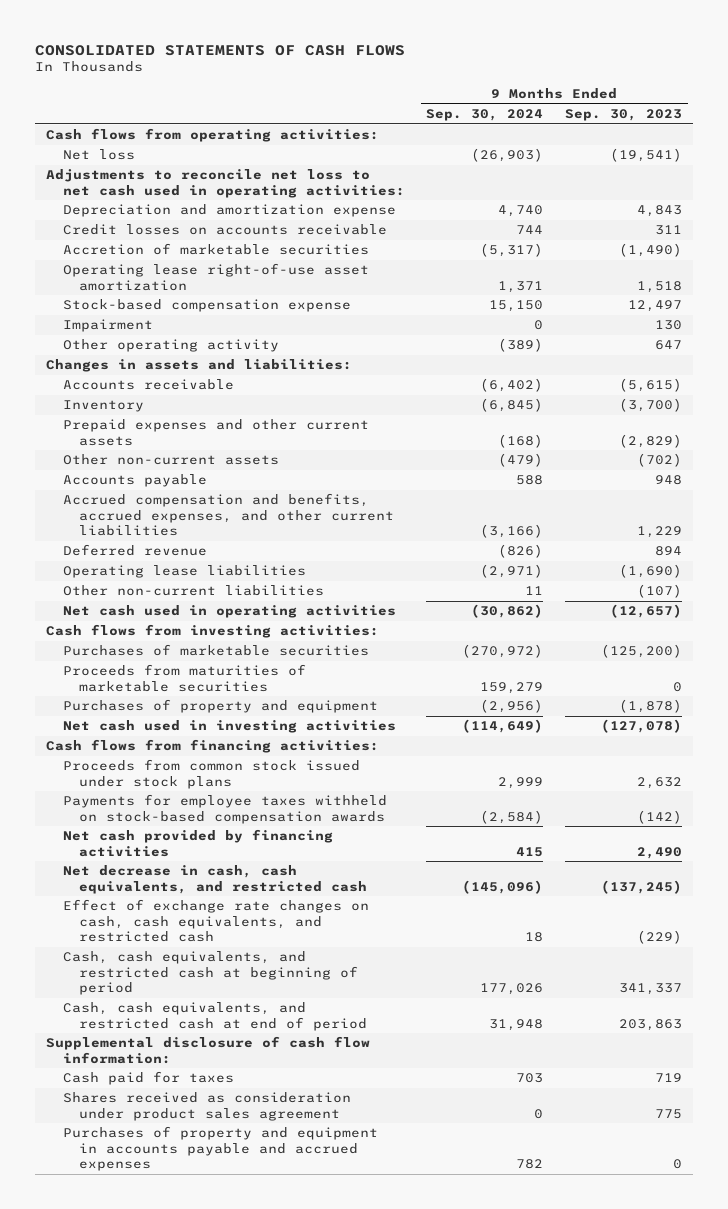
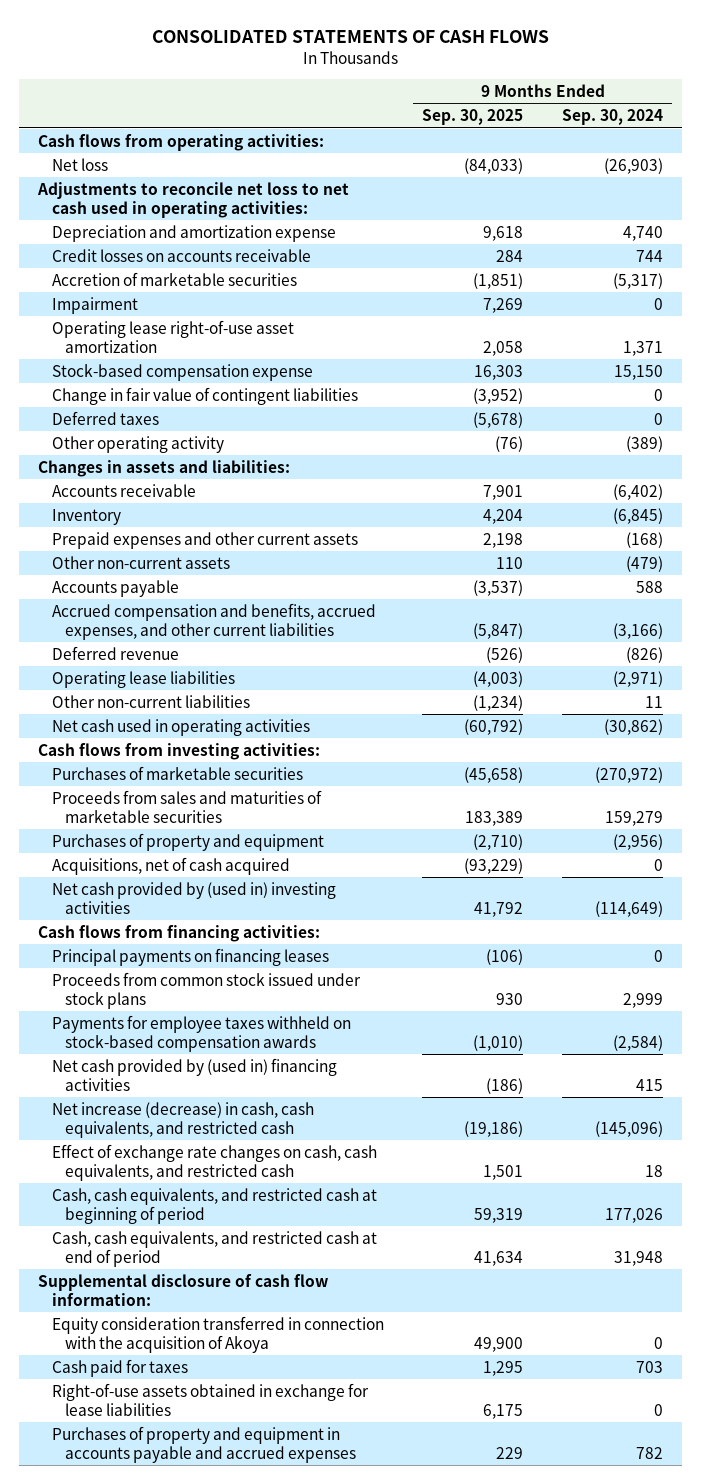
- | 9 Months Ended Sep. 30, 2024 | 9 Months Ended Sep. 30, 2023
+ | 9 Months Ended Sep. 30, 2025 | 9 Months Ended Sep. 30, 2024
moved up: Impairment | 7,269 | 0
+ Change in fair value of contingent liabilities | (3,952) | 0
+ Deferred taxes | (5,678) | 0
- Proceeds from maturities of marketable securities | 159,279 | 0
+ Proceeds from sales and maturities of marketable securities | 183,389 | 159,279
- Net cash used in investing activities | (114,649) | (127,078)
+ Acquisitions, net of cash acquired | (93,229) | 0
+ Net cash provided by (used in) investing activities | 41,792 | (114,649)
+ Principal payments on financing leases | (106) | 0
- Net cash provided by financing activities | 415 | 2,490
- Net decrease in cash, cash equivalents, and restricted cash | (145,096) | (137,245)
+ Net cash provided by (used in) financing activities | (186) | 415
+ Net increase (decrease) in cash, cash equivalents, and restricted cash | (19,186) | (145,096)
+ Equity consideration transferred in connection with the acquisition of Akoya | 49,900 | 0
- Shares received as consideration under product sales agreement | 0 | 775
+ Right-of-use assets obtained in exchange for lease liabilities | 6,175 | 0

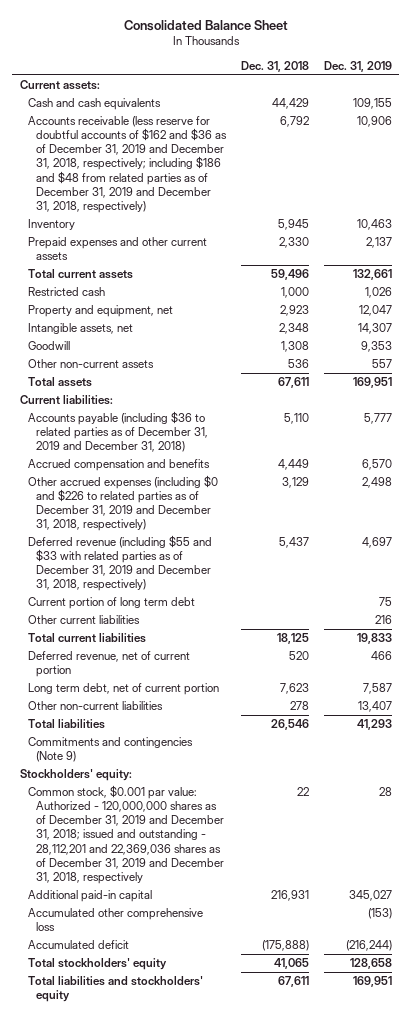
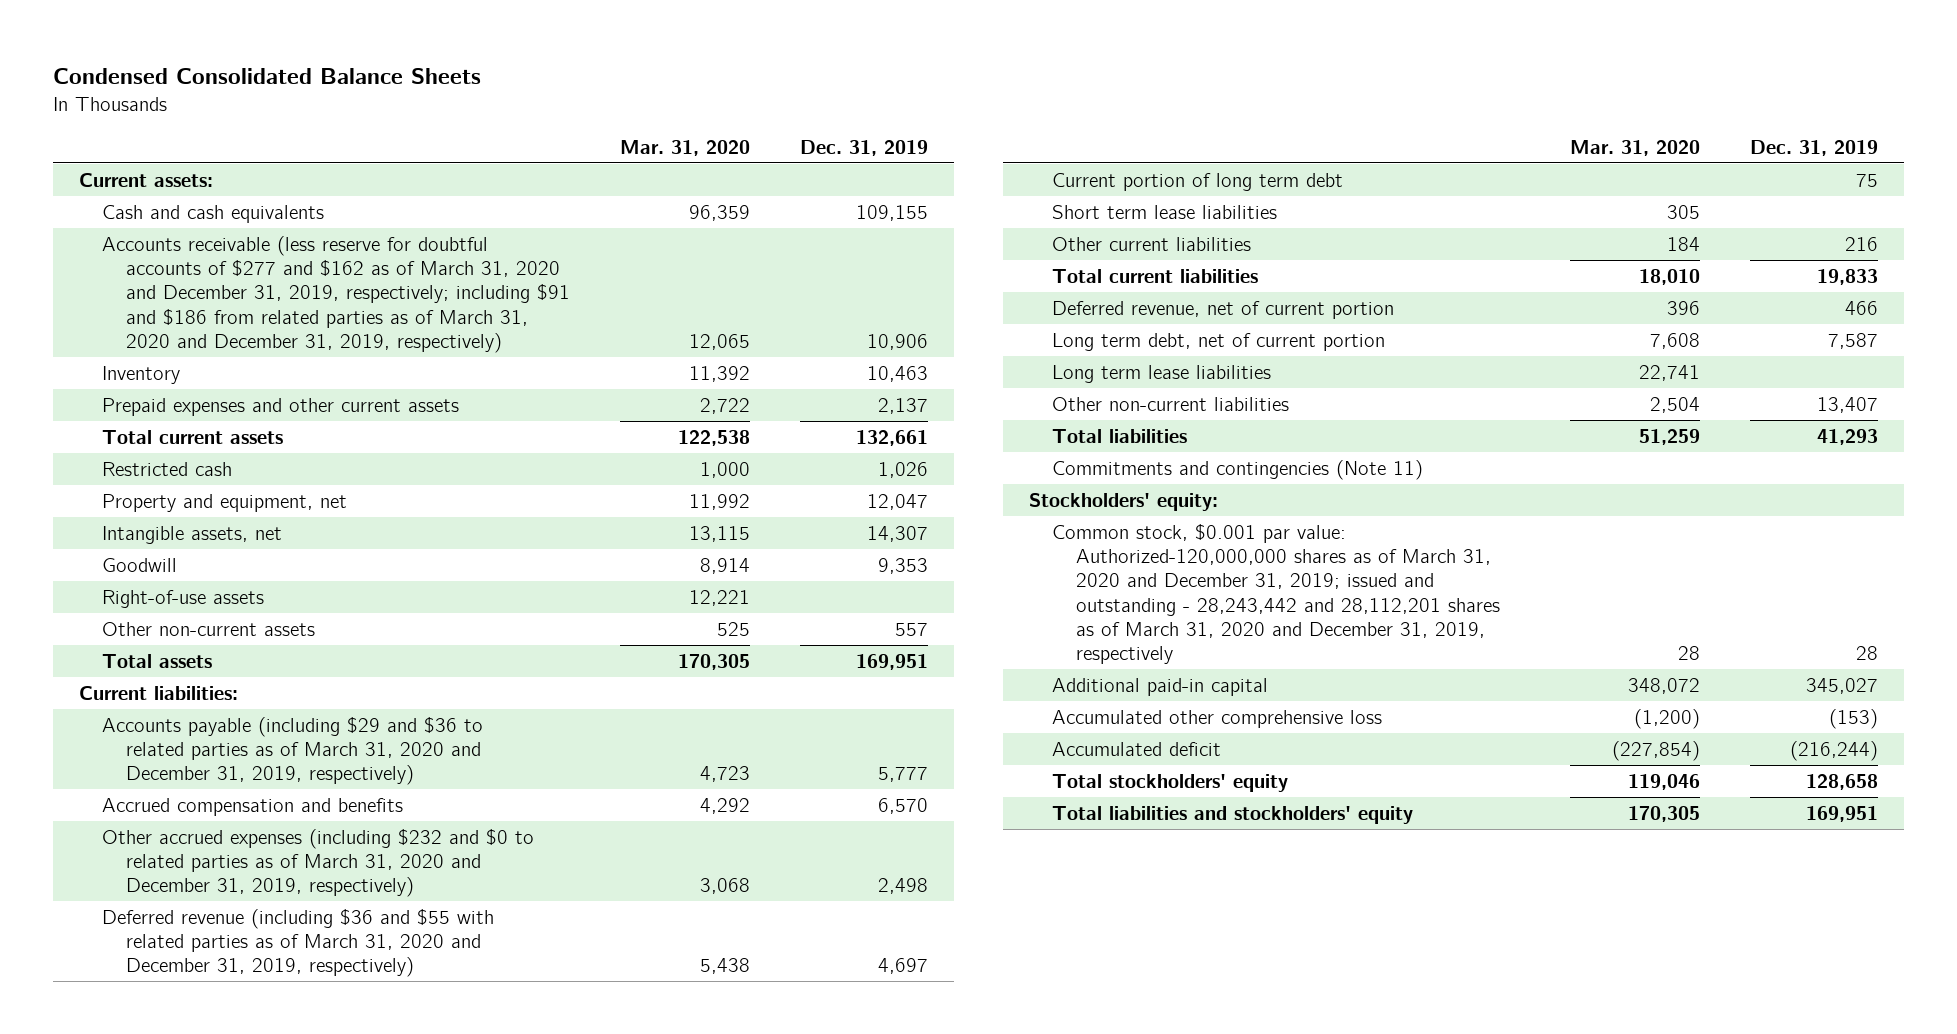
- Consolidated Balance Sheet
+ Condensed Consolidated Balance Sheets
- | Dec. 31, 2018 | Dec. 31, 2019
+ | Mar. 31, 2020 | Dec. 31, 2019
- Accounts receivable (less reserve for doubtful accounts of $162 and $36 as of December 31, 2019 and December 31, 2018, respectively; including $186 and $48 from related parties as of December 31, 2019 and December 31, 2018, respectively) | 6,792 | 10,906
+ Accounts receivable (less reserve for doubtful accounts of $277 and $162 as of March 31, 2020 and December 31, 2019, respectively; including $91 and $186 from related parties as of March 31, 2020 and December 31, 2019, respectively) | 12,065 | 10,906
+ Right-of-use assets | 12,221 |
- Accounts payable (including $36 to related parties as of December 31, 2019 and December 31, 2018) | 5,110 | 5,777
+ Accounts payable (including $29 and $36 to related parties as of March 31, 2020 and December 31, 2019, respectively) | 4,723 | 5,777
- Other accrued expenses (including $0 and $226 to related parties as of December 31, 2019 and December 31, 2018, respectively) | 3,129 | 2,498
- Deferred revenue (including $55 and $33 with related parties as of December 31, 2019 and December 31, 2018, respectively) | 5,437 | 4,697
+ Other accrued expenses (including $232 and $0 to related parties as of March 31, 2020 and December 31, 2019, respectively) | 3,068 | 2,498
+ Deferred revenue (including $36 and $55 with related parties as of March 31, 2020 and December 31, 2019, respectively) | 5,438 | 4,697
+ Short term lease liabilities | 305 |
+ Long term lease liabilities | 22,741 |
- Commitments and contingencies (Note 9)
+ Commitments and contingencies (Note 11)
- Common stock, $0.001 par value: Authorized - 120,000,000 shares as of December 31, 2019 and December 31, 2018; issued and outstanding - 28,112,201 and 22,369,036 shares as of December 31, 2019 and December 31, 2018, respectively | 22 | 28
+ Common stock, $0.001 par value: Authorized-120,000,000 shares as of March 31, 2020 and December 31, 2019; issued and outstanding - 28,243,442 and 28,112,201 shares as of March 31, 2020 and December 31, 2019, respectively | 28 | 28

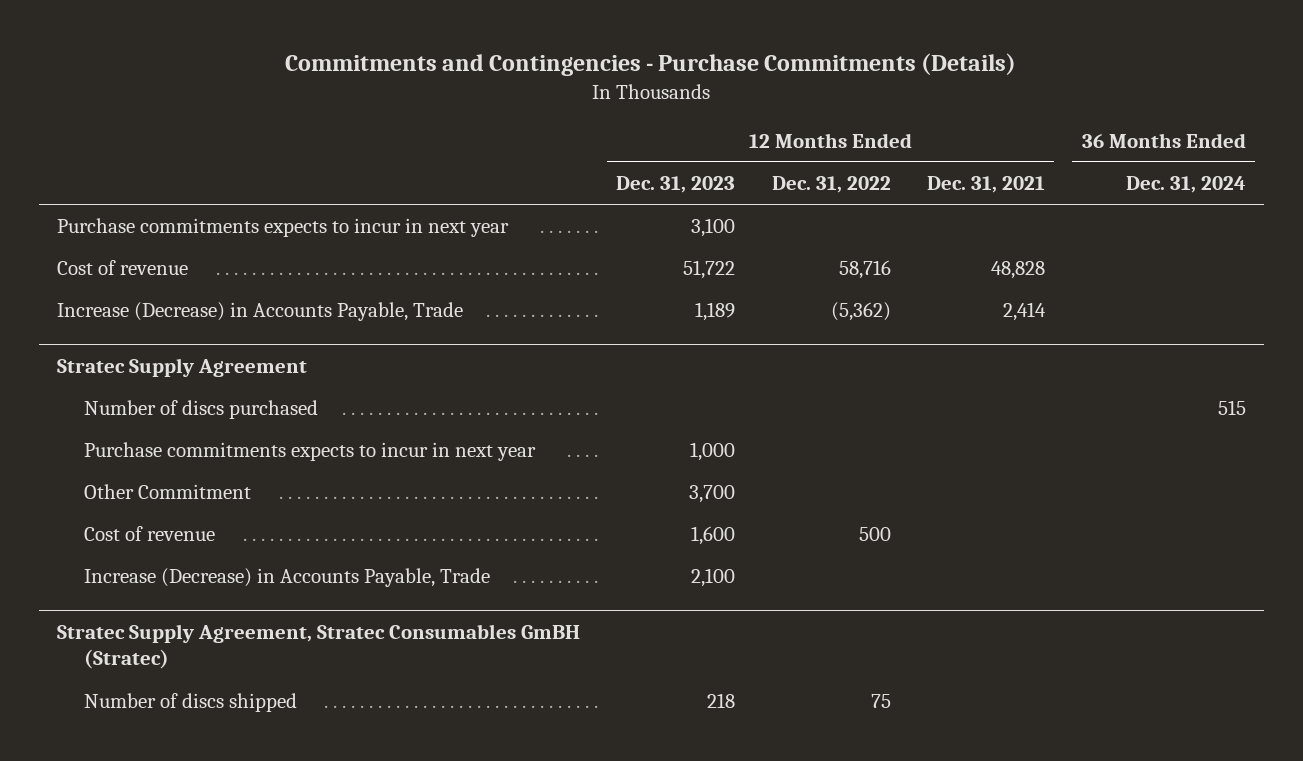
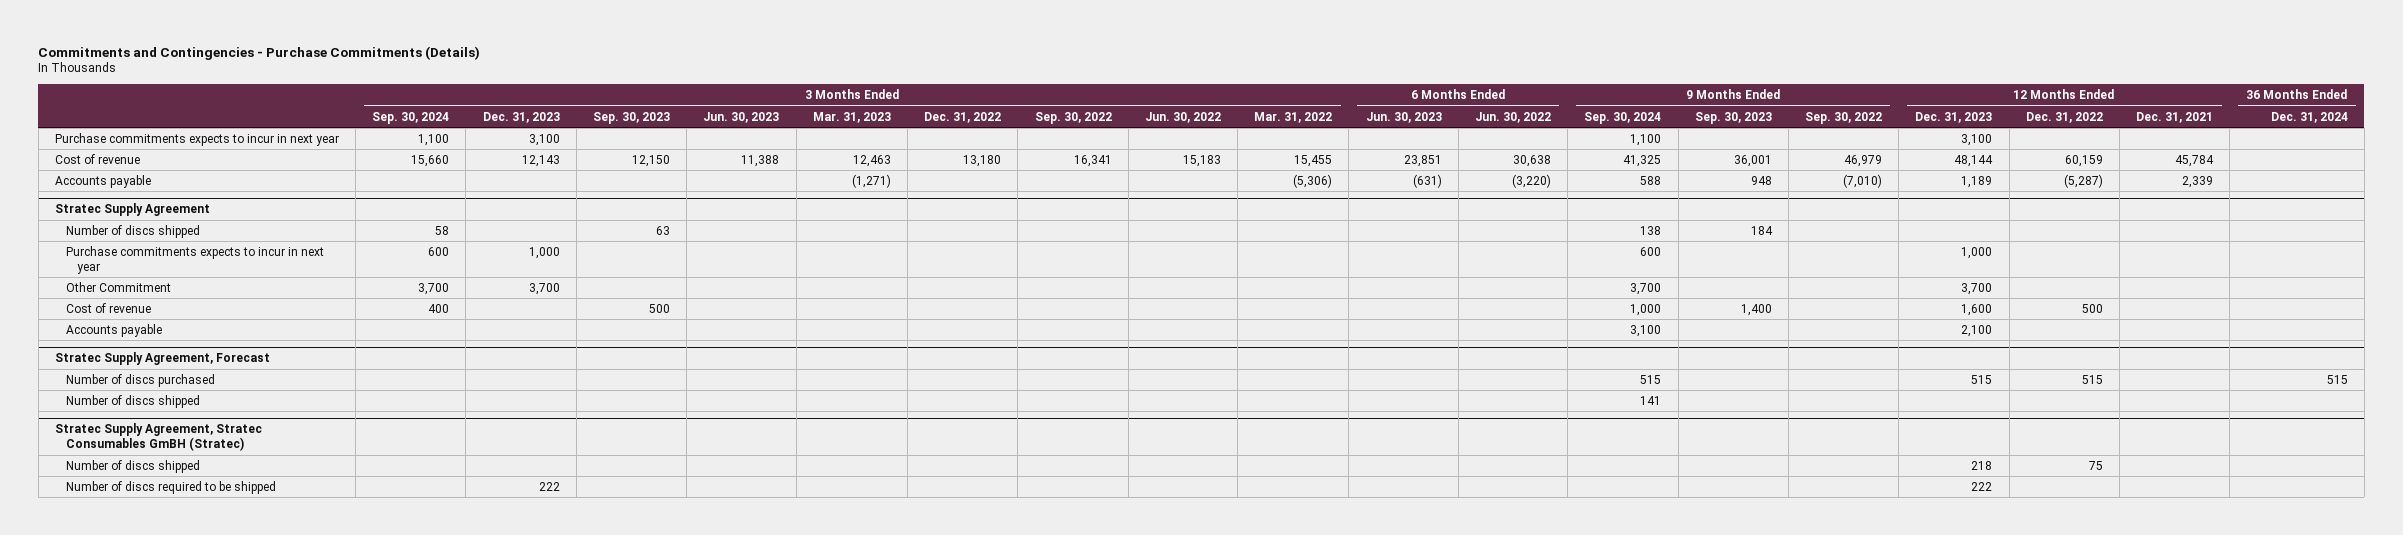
- | 12 Months Ended Dec. 31, 2023 | 12 Months Ended Dec. 31, 2022 | 12 Months Ended Dec. 31, 2021 | 36 Months Ended Dec. 31, 2024
+ | 3 Months Ended Sep. 30, 2024 | 3 Months Ended Dec. 31, 2023 | 3 Months Ended Sep. 30, 2023 | 3 Months Ended Jun. 30, 2023 | 3 Months Ended Mar. 31, 2023 | 3 Months Ended Dec. 31, 2022 | 3 Months Ended Sep. 30, 2022 | 3 Months Ended Jun. 30, 2022 | 3 Months Ended Mar. 31, 2022 | 6 Months Ended Jun. 30, 2023 | 6 Months Ended Jun. 30, 2022 | 9 Months Ended Sep. 30, 2024 | 9 Months Ended Sep. 30, 2023 | 9 Months Ended Sep. 30, 2022 | 12 Months Ended Dec. 31, 2023 | 12 Months Ended Dec. 31, 2022 | 12 Months Ended Dec. 31, 2021 | 36 Months Ended Dec. 31, 2024
- Cost of revenue | 51,722 | 58,716 | 48,828 |
- Increase (Decrease) in Accounts Payable, Trade | 1,189 | (5,362) | 2,414 |
+ Cost of revenue | 15,660 | 12,143 | 12,150 | 11,388 | 12,463 | 13,180 | 16,341 | 15,183 | 15,455 | 23,851 | 30,638 | 41,325 | 36,001 | 46,979 | 48,144 | 60,159 | 45,784 |
+ Accounts payable | | | | | (1,271) | | | | (5,306) | (631) | (3,220) | 588 | 948 | (7,010) | 1,189 | (5,287) | 2,339 |
@ Stratec Supply Agreement
- Number of discs purchased | | | | 515
+ Number of discs shipped | 58 | | 63 | | | | | | | | | 138 | 184 | | | | |
- Increase (Decrease) in Accounts Payable, Trade | 2,100 | | |
+ Accounts payable | | | | | | | | | | | | 3,100 | | | 2,100 | | |
+ Stratec Supply Agreement, Forecast
+ Number of discs purchased | | | | | | | | | | | | 515 | | | 515 | 515 | | 515
+ Number of discs shipped | | | | | | | | | | | | 141 | | | | | |
@ Stratec Supply Agreement, Stratec Consumables GmBH (Stratec)
+ Number of discs required to be shipped | | 222 | | | | | | | | | | | | | 222 | | |

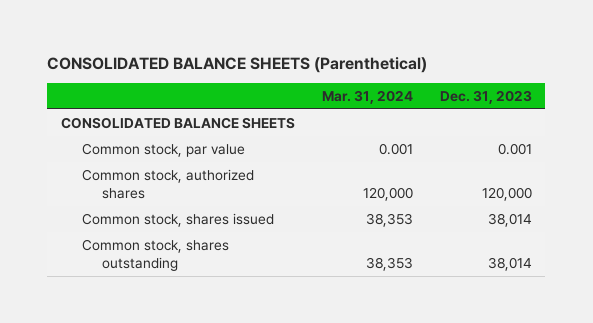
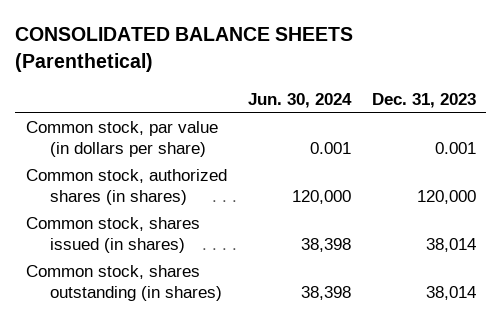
- | Mar. 31, 2024 | Dec. 31, 2023
+ | Jun. 30, 2024 | Dec. 31, 2023
- CONSOLIDATED BALANCE SHEETS
- Common stock, par value | 0.001 | 0.001
- Common stock, authorized shares | 120,000 | 120,000
- Common stock, shares issued | 38,353 | 38,014
- Common stock, shares outstanding | 38,353 | 38,014
+ Common stock, par value (in dollars per share) | 0.001 | 0.001
+ Common stock, authorized shares (in shares) | 120,000 | 120,000
+ Common stock, shares issued (in shares) | 38,398 | 38,014
+ Common stock, shares outstanding (in shares) | 38,398 | 38,014

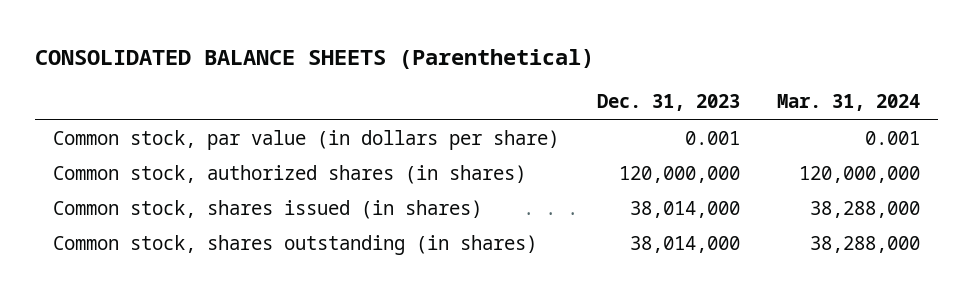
- | Jun. 30, 2024 | Dec. 31, 2023
+ | Dec. 31, 2023 | Mar. 31, 2024
- Common stock, authorized shares (in shares) | 120,000 | 120,000
- Common stock, shares issued (in shares) | 38,398 | 38,014
- Common stock, shares outstanding (in shares) | 38,398 | 38,014
+ Common stock, authorized shares (in shares) | 120,000,000 | 120,000,000
+ Common stock, shares issued (in shares) | 38,014,000 | 38,288,000
+ Common stock, shares outstanding (in shares) | 38,014,000 | 38,288,000

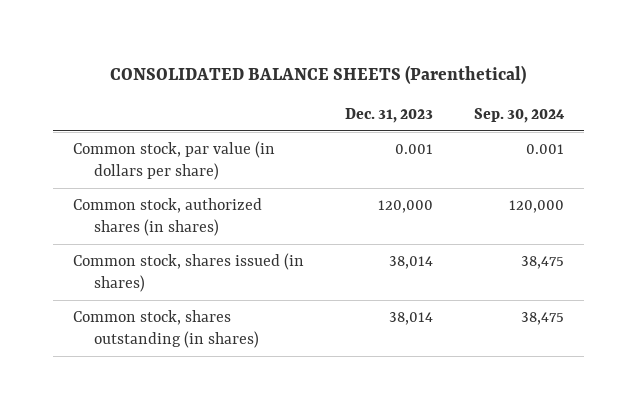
- | Dec. 31, 2023 | Mar. 31, 2024
+ | Dec. 31, 2023 | Sep. 30, 2024
- Common stock, authorized shares (in shares) | 120,000,000 | 120,000,000
- Common stock, shares issued (in shares) | 38,014,000 | 38,288,000
- Common stock, shares outstanding (in shares) | 38,014,000 | 38,288,000
+ Common stock, authorized shares (in shares) | 120,000 | 120,000
+ Common stock, shares issued (in shares) | 38,014 | 38,475
+ Common stock, shares outstanding (in shares) | 38,014 | 38,475

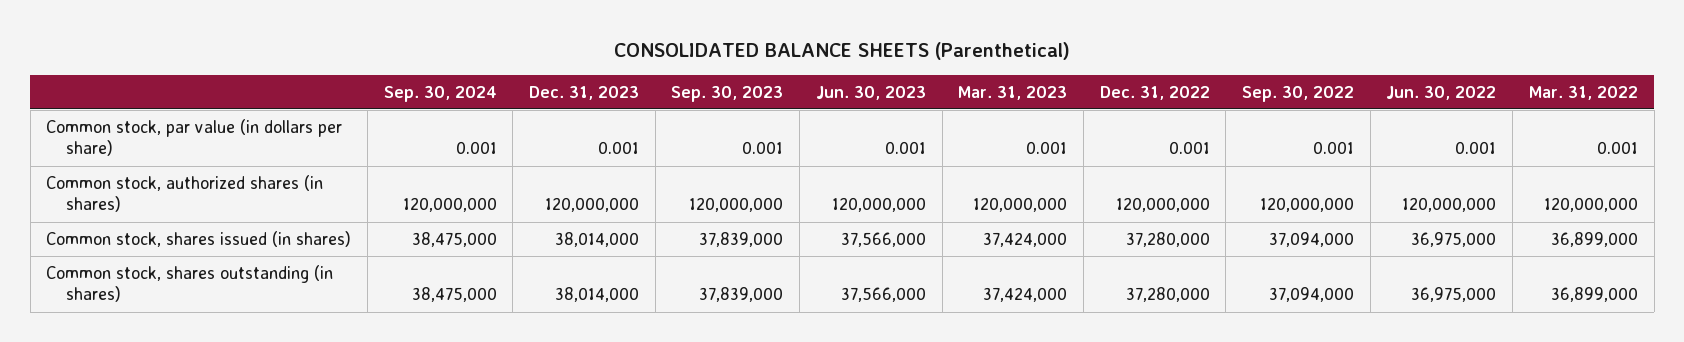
- | Dec. 31, 2023 | Sep. 30, 2024
+ | Sep. 30, 2024 | Dec. 31, 2023 | Sep. 30, 2023 | Jun. 30, 2023 | Mar. 31, 2023 | Dec. 31, 2022 | Sep. 30, 2022 | Jun. 30, 2022 | Mar. 31, 2022
- Common stock, authorized shares (in shares) | 120,000 | 120,000
- Common stock, shares issued (in shares) | 38,014 | 38,475
- Common stock, shares outstanding (in shares) | 38,014 | 38,475
+ Common stock, authorized shares (in shares) | 120,000,000 | 120,000,000 | 120,000,000 | 120,000,000 | 120,000,000 | 120,000,000 | 120,000,000 | 120,000,000 | 120,000,000
+ Common stock, shares issued (in shares) | 38,475,000 | 38,014,000 | 37,839,000 | 37,566,000 | 37,424,000 | 37,280,000 | 37,094,000 | 36,975,000 | 36,899,000
+ Common stock, shares outstanding (in shares) | 38,475,000 | 38,014,000 | 37,839,000 | 37,566,000 | 37,424,000 | 37,280,000 | 37,094,000 | 36,975,000 | 36,899,000

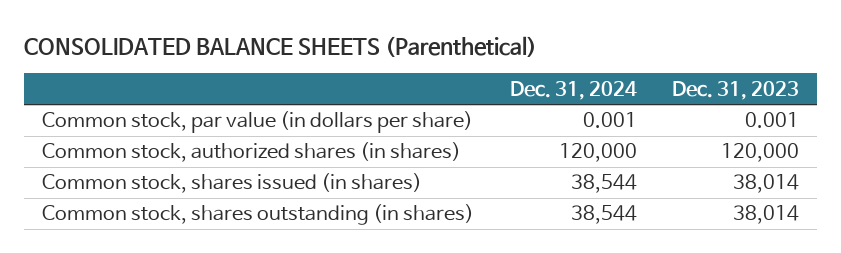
- | Sep. 30, 2024 | Dec. 31, 2023 | Sep. 30, 2023 | Jun. 30, 2023 | Mar. 31, 2023 | Dec. 31, 2022 | Sep. 30, 2022 | Jun. 30, 2022 | Mar. 31, 2022
+ | Dec. 31, 2024 | Dec. 31, 2023
- Common stock, authorized shares (in shares) | 120,000,000 | 120,000,000 | 120,000,000 | 120,000,000 | 120,000,000 | 120,000,000 | 120,000,000 | 120,000,000 | 120,000,000
- Common stock, shares issued (in shares) | 38,475,000 | 38,014,000 | 37,839,000 | 37,566,000 | 37,424,000 | 37,280,000 | 37,094,000 | 36,975,000 | 36,899,000
- Common stock, shares outstanding (in shares) | 38,475,000 | 38,014,000 | 37,839,000 | 37,566,000 | 37,424,000 | 37,280,000 | 37,094,000 | 36,975,000 | 36,899,000
+ Common stock, authorized shares (in shares) | 120,000 | 120,000
+ Common stock, shares issued (in shares) | 38,544 | 38,014
+ Common stock, shares outstanding (in shares) | 38,544 | 38,014

